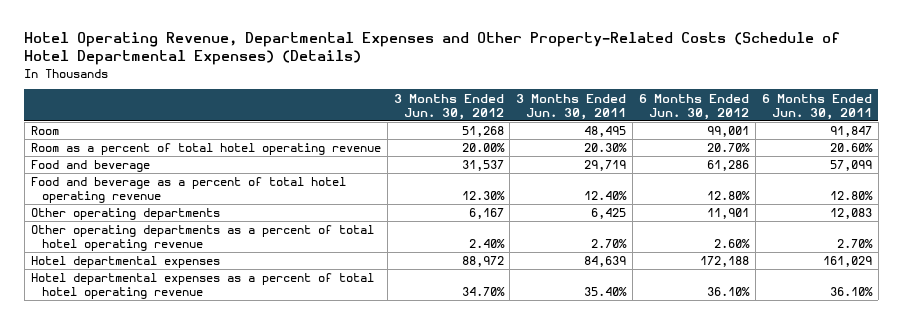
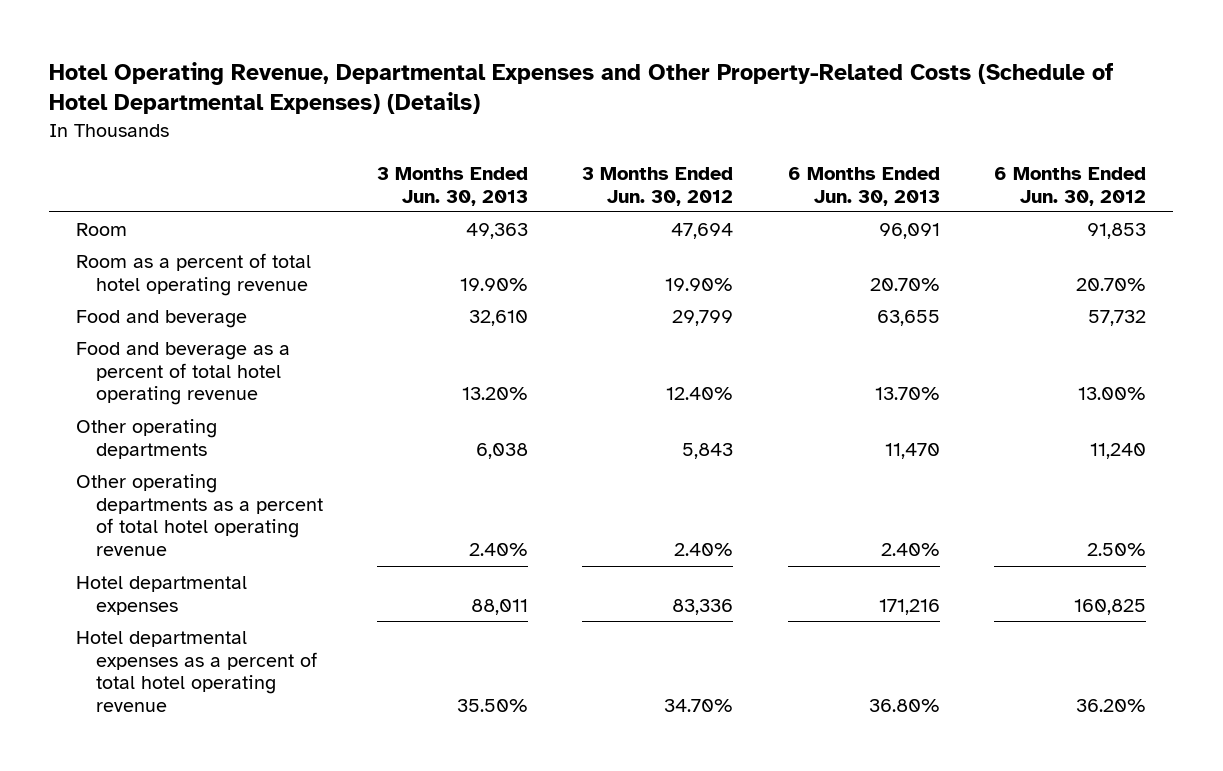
- | 3 Months Ended Jun. 30, 2012 | 3 Months Ended Jun. 30, 2011 | 6 Months Ended Jun. 30, 2012 | 6 Months Ended Jun. 30, 2011
+ | 3 Months Ended Jun. 30, 2013 | 3 Months Ended Jun. 30, 2012 | 6 Months Ended Jun. 30, 2013 | 6 Months Ended Jun. 30, 2012
- Room | 51,268 | 48,495 | 99,001 | 91,847
- Room as a percent of total hotel operating revenue | 20.00% | 20.30% | 20.70% | 20.60%
- Food and beverage | 31,537 | 29,719 | 61,286 | 57,099
- Food and beverage as a percent of total hotel operating revenue | 12.30% | 12.40% | 12.80% | 12.80%
- Other operating departments | 6,167 | 6,425 | 11,901 | 12,083
- Other operating departments as a percent of total hotel operating revenue | 2.40% | 2.70% | 2.60% | 2.70%
- Hotel departmental expenses | 88,972 | 84,639 | 172,188 | 161,029
- Hotel departmental expenses as a percent of total hotel operating revenue | 34.70% | 35.40% | 36.10% | 36.10%
+ Room | 49,363 | 47,694 | 96,091 | 91,853
+ Room as a percent of total hotel operating revenue | 19.90% | 19.90% | 20.70% | 20.70%
+ Food and beverage | 32,610 | 29,799 | 63,655 | 57,732
+ Food and beverage as a percent of total hotel operating revenue | 13.20% | 12.40% | 13.70% | 13.00%
+ Other operating departments | 6,038 | 5,843 | 11,470 | 11,240
+ Other operating departments as a percent of total hotel operating revenue | 2.40% | 2.40% | 2.40% | 2.50%
+ Hotel departmental expenses | 88,011 | 83,336 | 171,216 | 160,825
+ Hotel departmental expenses as a percent of total hotel operating revenue | 35.50% | 34.70% | 36.80% | 36.20%

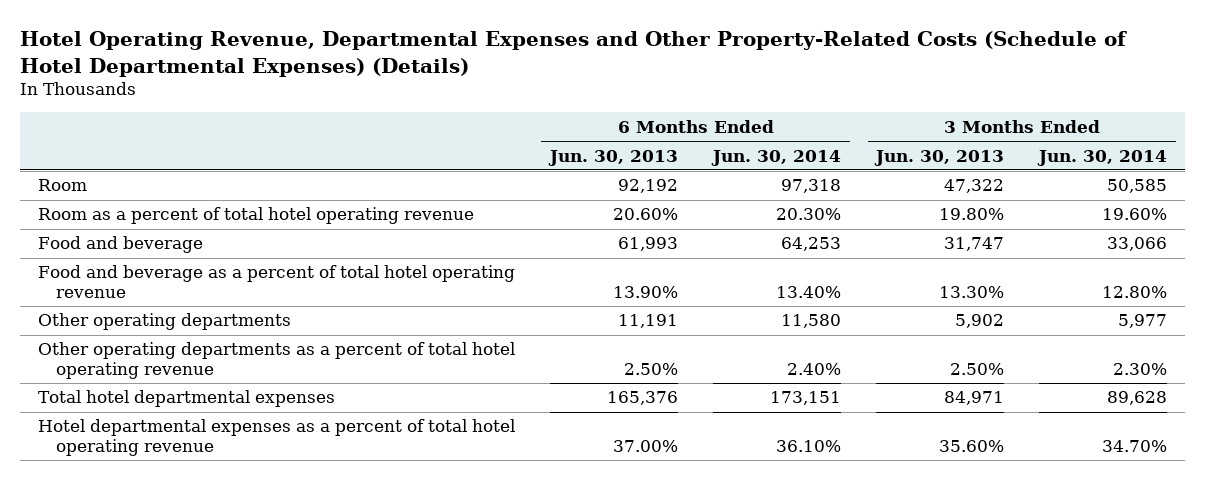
- | 3 Months Ended Jun. 30, 2013 | 3 Months Ended Jun. 30, 2012 | 6 Months Ended Jun. 30, 2013 | 6 Months Ended Jun. 30, 2012
+ | 6 Months Ended Jun. 30, 2013 | 6 Months Ended Jun. 30, 2014 | 3 Months Ended Jun. 30, 2013 | 3 Months Ended Jun. 30, 2014
- Room | 49,363 | 47,694 | 96,091 | 91,853
- Room as a percent of total hotel operating revenue | 19.90% | 19.90% | 20.70% | 20.70%
- Food and beverage | 32,610 | 29,799 | 63,655 | 57,732
- Food and beverage as a percent of total hotel operating revenue | 13.20% | 12.40% | 13.70% | 13.00%
- Other operating departments | 6,038 | 5,843 | 11,470 | 11,240
- Other operating departments as a percent of total hotel operating revenue | 2.40% | 2.40% | 2.40% | 2.50%
- Hotel departmental expenses | 88,011 | 83,336 | 171,216 | 160,825
- Hotel departmental expenses as a percent of total hotel operating revenue | 35.50% | 34.70% | 36.80% | 36.20%
+ Room | 92,192 | 97,318 | 47,322 | 50,585
+ Room as a percent of total hotel operating revenue | 20.60% | 20.30% | 19.80% | 19.60%
+ Food and beverage | 61,993 | 64,253 | 31,747 | 33,066
+ Food and beverage as a percent of total hotel operating revenue | 13.90% | 13.40% | 13.30% | 12.80%
+ Other operating departments | 11,191 | 11,580 | 5,902 | 5,977
+ Other operating departments as a percent of total hotel operating revenue | 2.50% | 2.40% | 2.50% | 2.30%
+ Total hotel departmental expenses | 165,376 | 173,151 | 84,971 | 89,628
+ Hotel departmental expenses as a percent of total hotel operating revenue | 37.00% | 36.10% | 35.60% | 34.70%

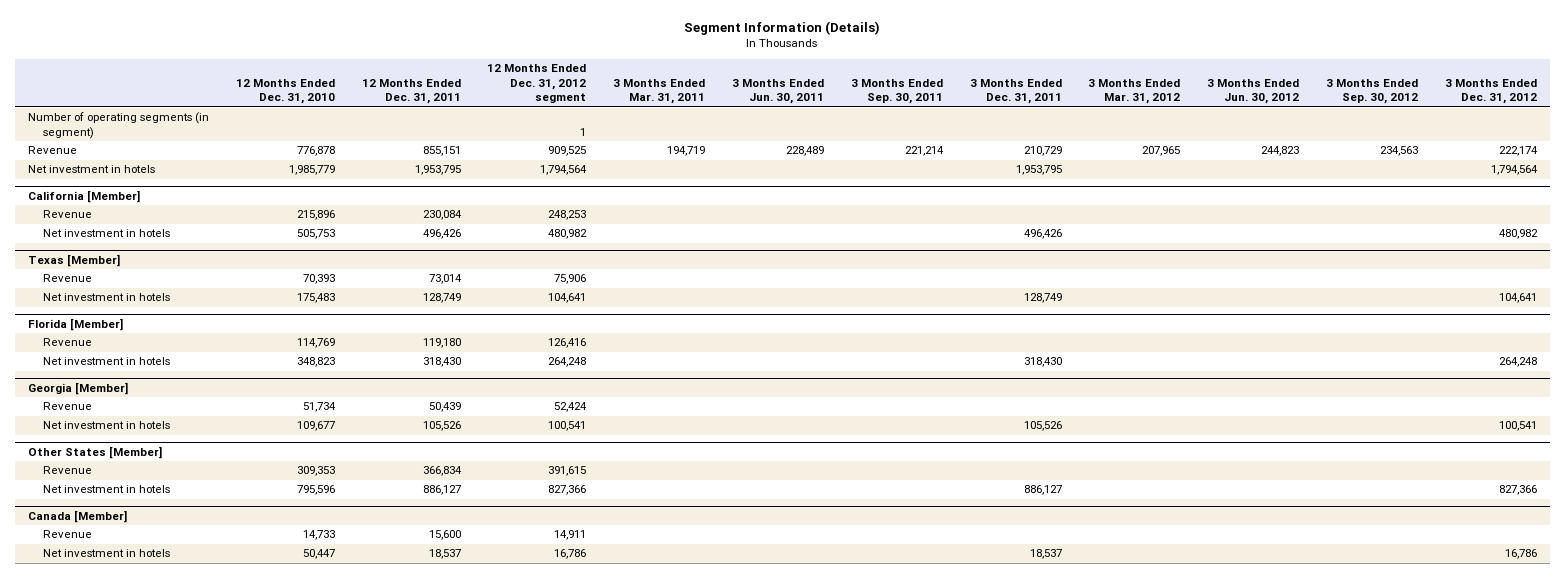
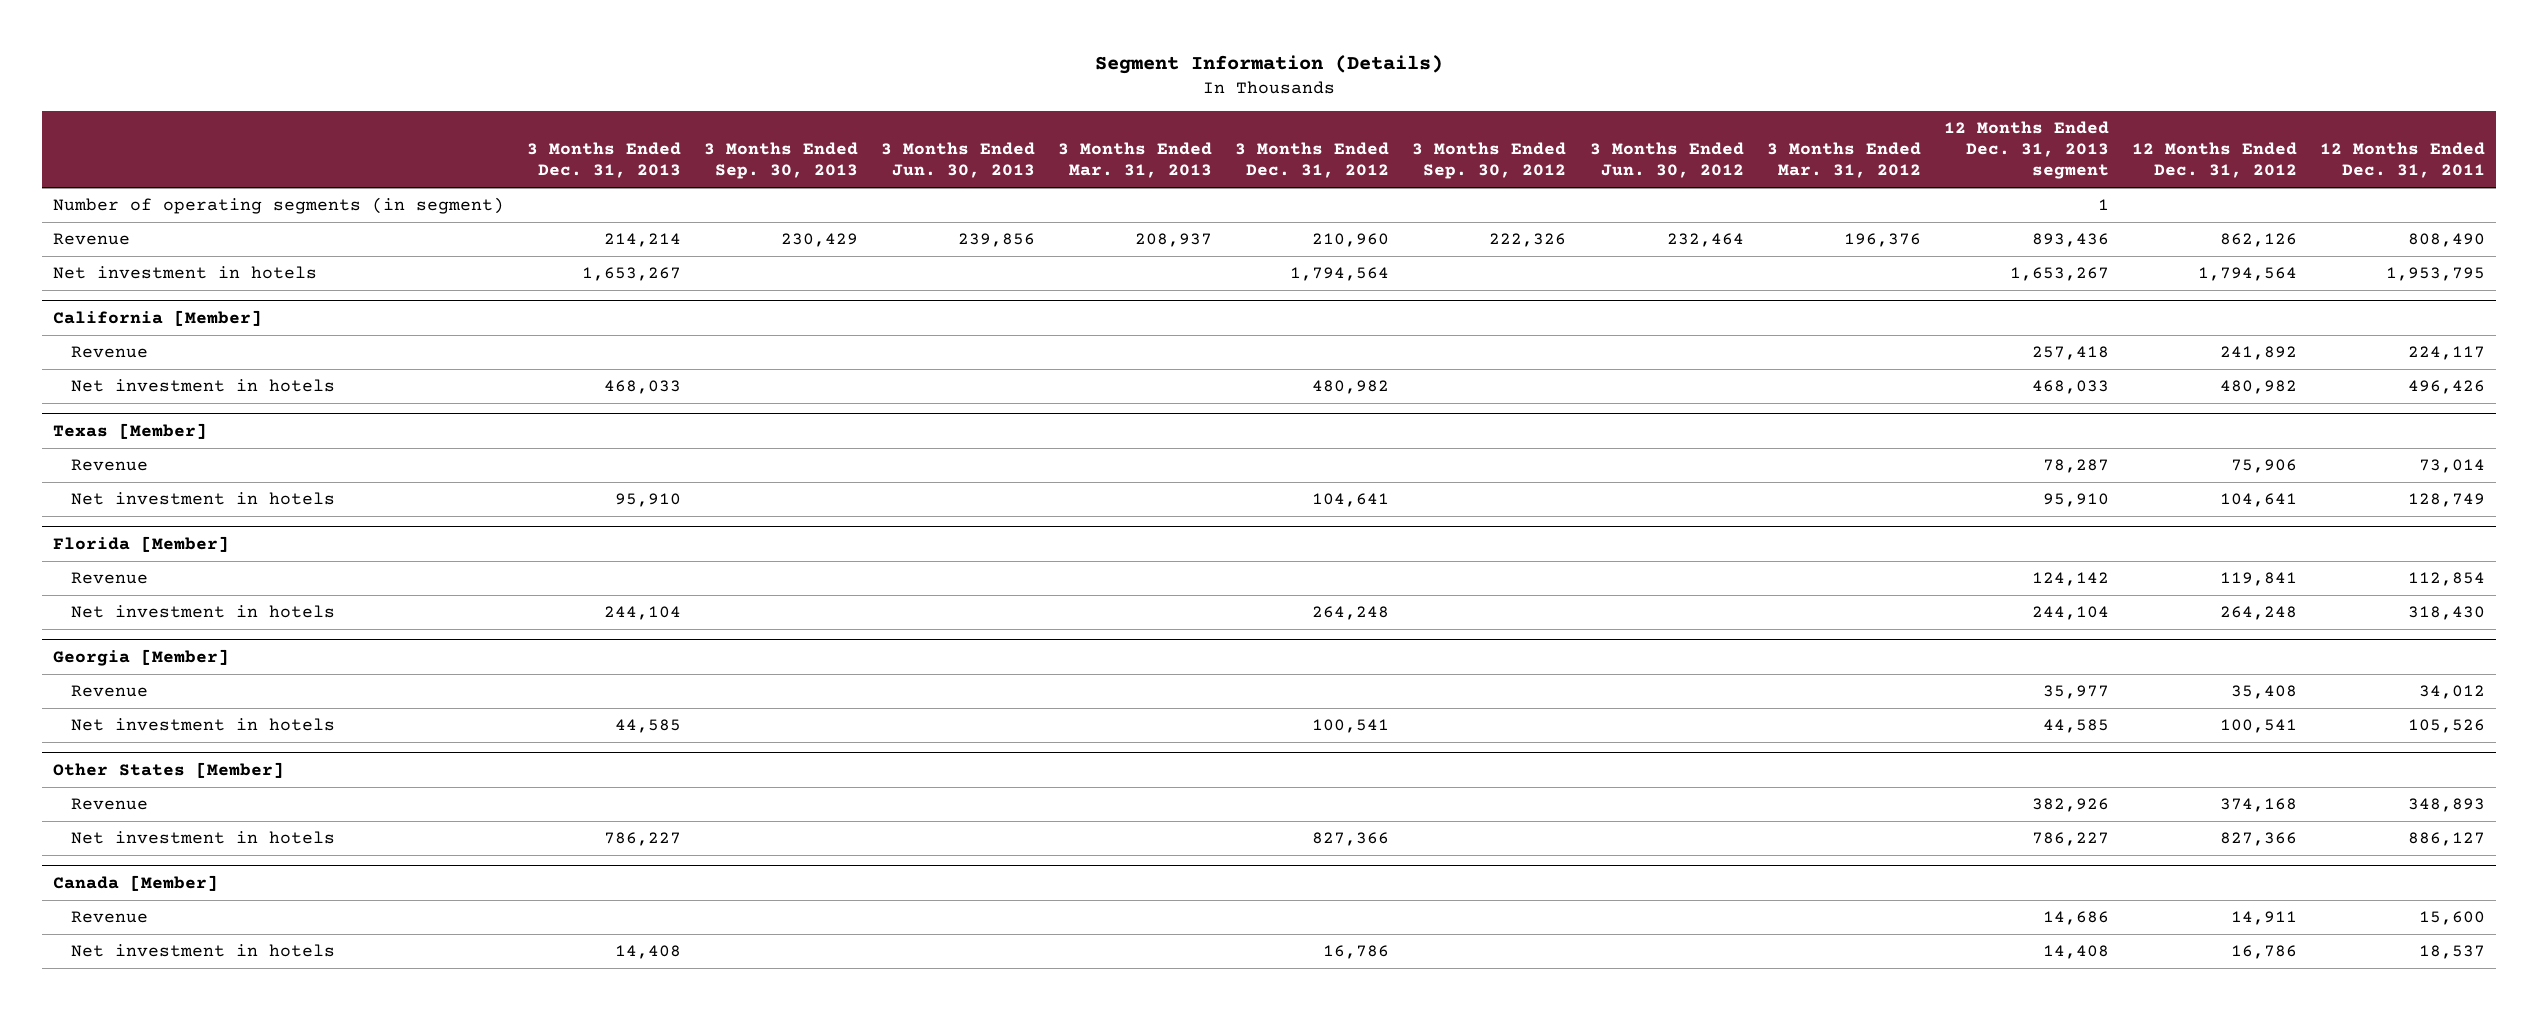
- | 12 Months Ended Dec. 31, 2010 | 12 Months Ended Dec. 31, 2011 | 12 Months Ended Dec. 31, 2012 segment | 3 Months Ended Mar. 31, 2011 | 3 Months Ended Jun. 30, 2011 | 3 Months Ended Sep. 30, 2011 | 3 Months Ended Dec. 31, 2011 | 3 Months Ended Mar. 31, 2012 | 3 Months Ended Jun. 30, 2012 | 3 Months Ended Sep. 30, 2012 | 3 Months Ended Dec. 31, 2012
+ | 3 Months Ended Dec. 31, 2013 | 3 Months Ended Sep. 30, 2013 | 3 Months Ended Jun. 30, 2013 | 3 Months Ended Mar. 31, 2013 | 3 Months Ended Dec. 31, 2012 | 3 Months Ended Sep. 30, 2012 | 3 Months Ended Jun. 30, 2012 | 3 Months Ended Mar. 31, 2012 | 12 Months Ended Dec. 31, 2013 segment | 12 Months Ended Dec. 31, 2012 | 12 Months Ended Dec. 31, 2011
- Revenue | 776,878 | 855,151 | 909,525 | 194,719 | 228,489 | 221,214 | 210,729 | 207,965 | 244,823 | 234,563 | 222,174
+ Revenue | 214,214 | 230,429 | 239,856 | 208,937 | 210,960 | 222,326 | 232,464 | 196,376 | 893,436 | 862,126 | 808,490
@ California [Member]
- Revenue | 215,896 | 230,084 | 248,253 | | | | | | | |
+ Revenue | | | | | | | | | 257,418 | 241,892 | 224,117
@ Florida [Member]
- Revenue | 114,769 | 119,180 | 126,416 | | | | | | | |
+ Revenue | | | | | | | | | 124,142 | 119,841 | 112,854
@ Georgia [Member]
- Revenue | 51,734 | 50,439 | 52,424 | | | | | | | |
+ Revenue | | | | | | | | | 35,977 | 35,408 | 34,012
@ Other States [Member]
- Revenue | 309,353 | 366,834 | 391,615 | | | | | | | |
+ Revenue | | | | | | | | | 382,926 | 374,168 | 348,893

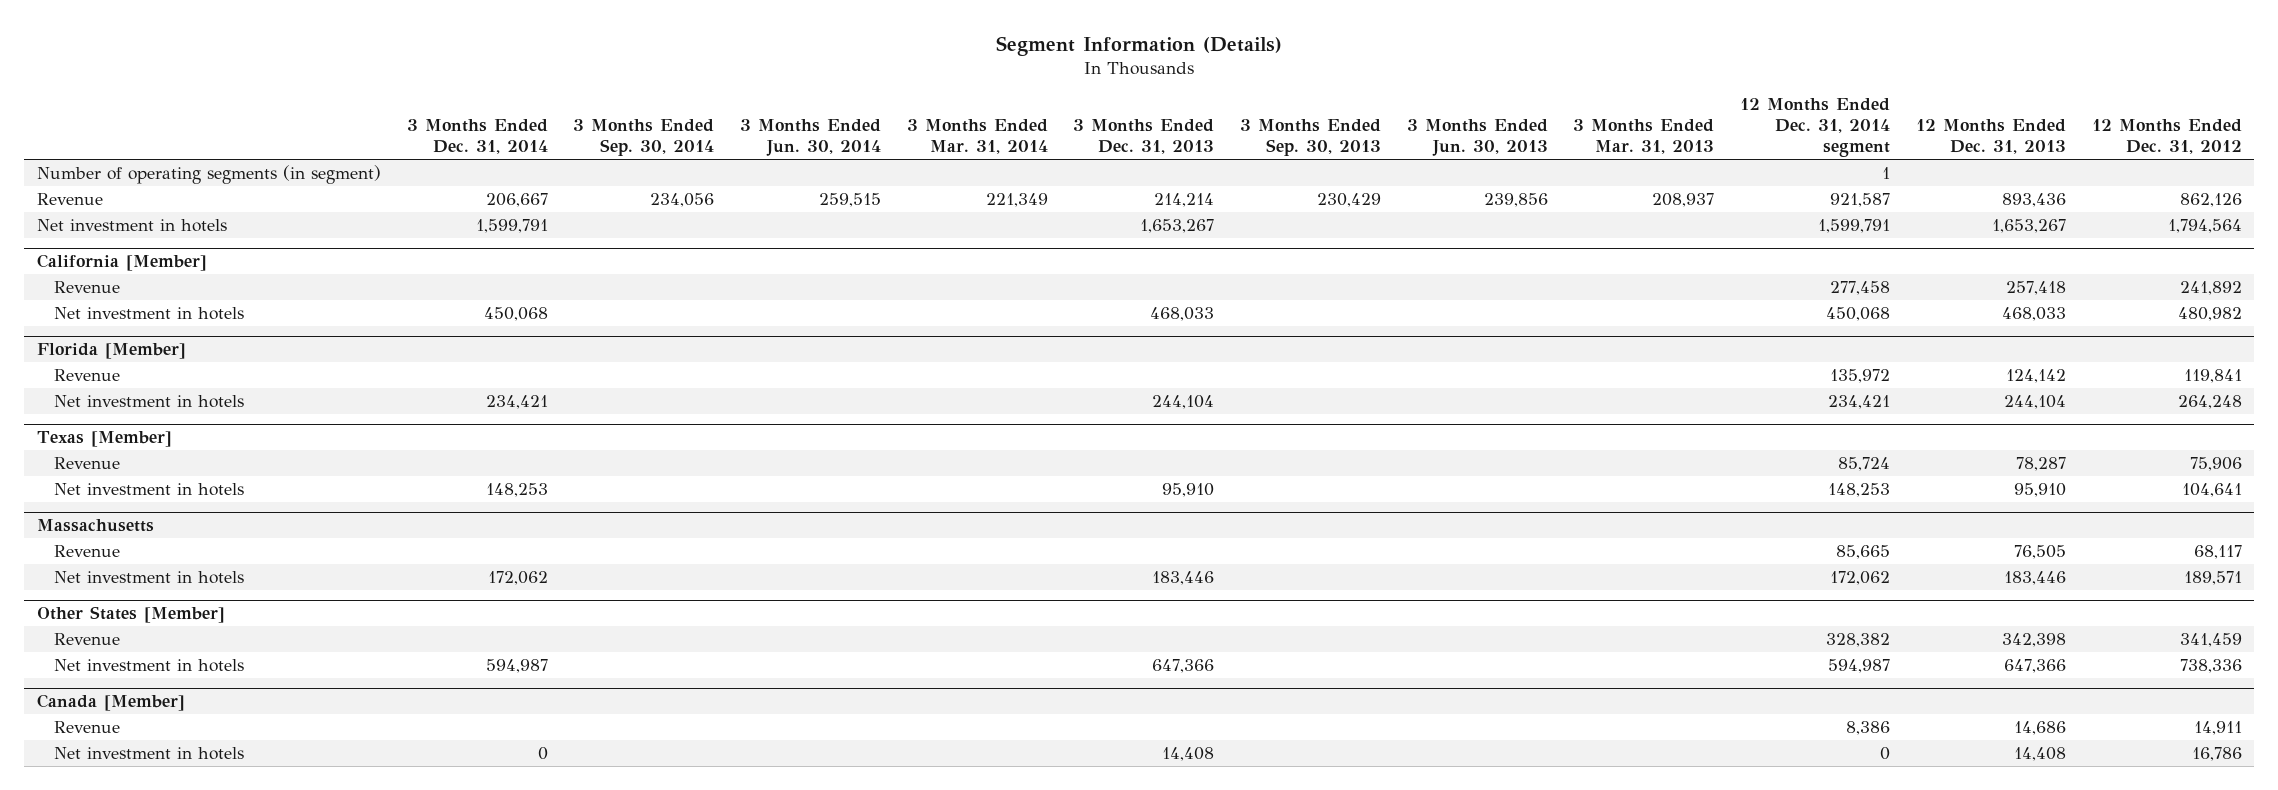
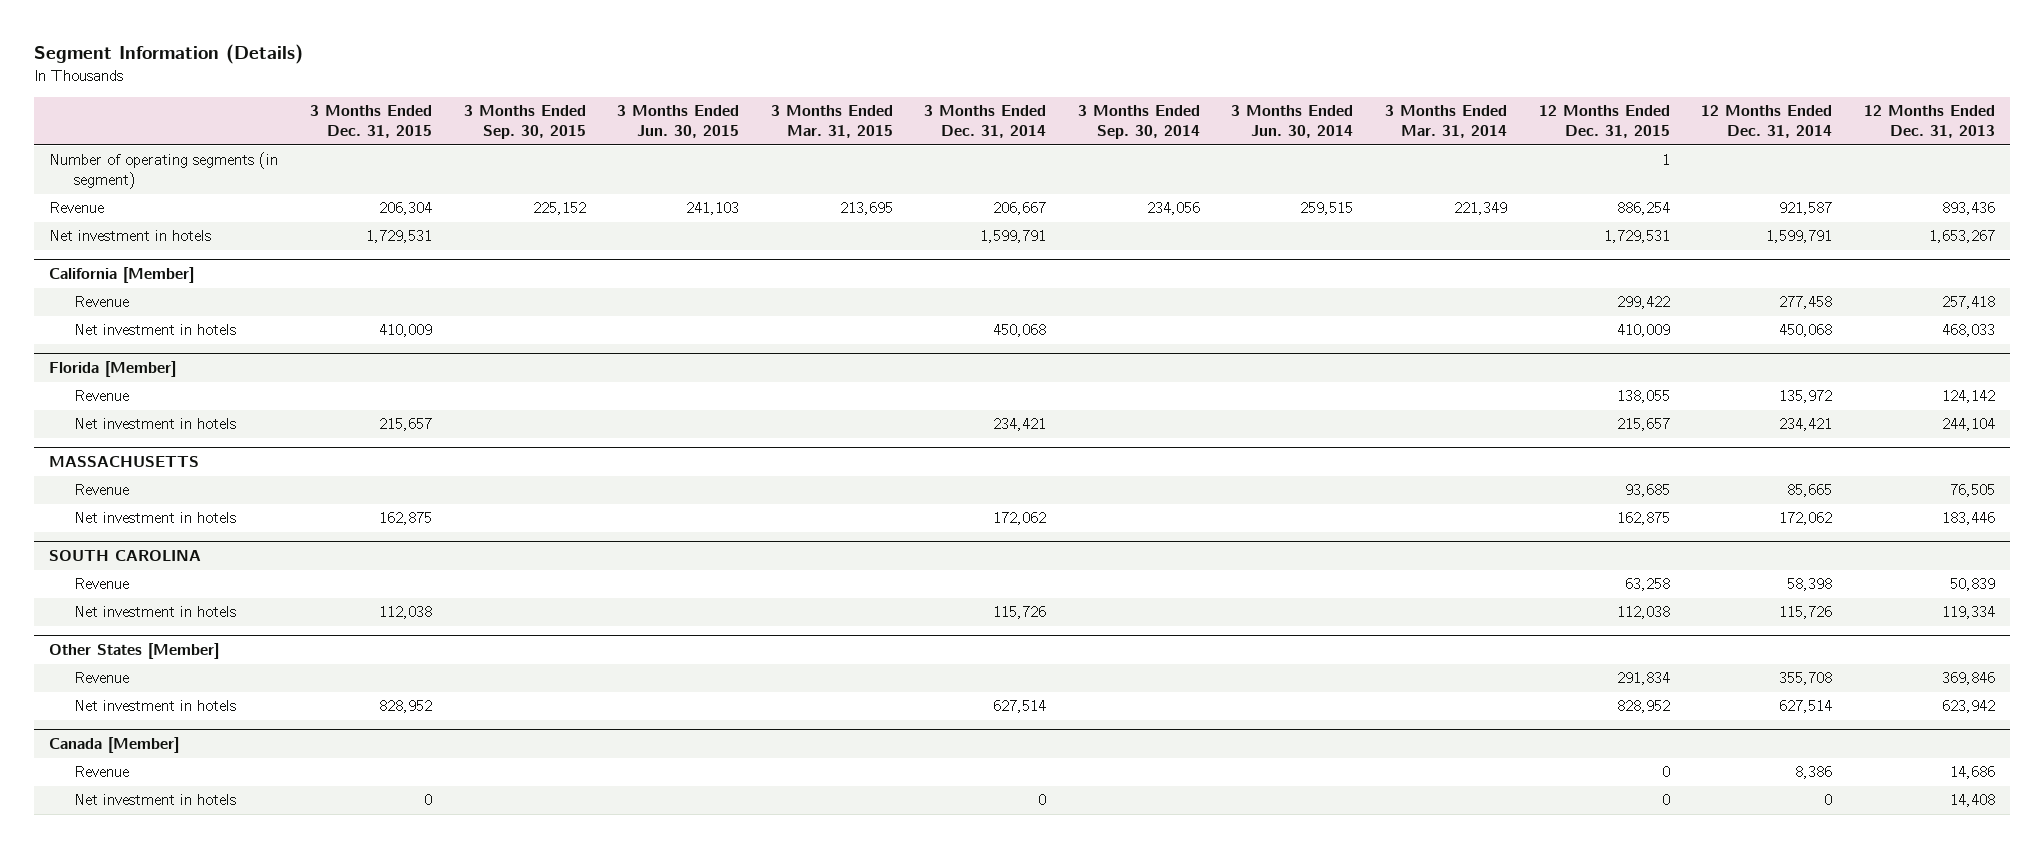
- | 3 Months Ended Dec. 31, 2014 | 3 Months Ended Sep. 30, 2014 | 3 Months Ended Jun. 30, 2014 | 3 Months Ended Mar. 31, 2014 | 3 Months Ended Dec. 31, 2013 | 3 Months Ended Sep. 30, 2013 | 3 Months Ended Jun. 30, 2013 | 3 Months Ended Mar. 31, 2013 | 12 Months Ended Dec. 31, 2014 segment | 12 Months Ended Dec. 31, 2013 | 12 Months Ended Dec. 31, 2012
+ | 3 Months Ended Dec. 31, 2015 | 3 Months Ended Sep. 30, 2015 | 3 Months Ended Jun. 30, 2015 | 3 Months Ended Mar. 31, 2015 | 3 Months Ended Dec. 31, 2014 | 3 Months Ended Sep. 30, 2014 | 3 Months Ended Jun. 30, 2014 | 3 Months Ended Mar. 31, 2014 | 12 Months Ended Dec. 31, 2015 | 12 Months Ended Dec. 31, 2014 | 12 Months Ended Dec. 31, 2013
- Texas [Member]
- Revenue | | | | | | | | | 85,724 | 78,287 | 75,906
- Net investment in hotels | 148,253 | | | | 95,910 | | | | 148,253 | 95,910 | 104,641
- Massachusetts
+ MASSACHUSETTS
+ SOUTH CAROLINA
+ Revenue | | | | | | | | | 63,258 | 58,398 | 50,839
+ Net investment in hotels | 112,038 | | | | 115,726 | | | | 112,038 | 115,726 | 119,334
@ Other States [Member]
- Revenue | | | | | | | | | 328,382 | 342,398 | 341,459
- Net investment in hotels | 594,987 | | | | 647,366 | | | | 594,987 | 647,366 | 738,336
+ Revenue | | | | | | | | | 291,834 | 355,708 | 369,846
+ Net investment in hotels | 828,952 | | | | 627,514 | | | | 828,952 | 627,514 | 623,942

